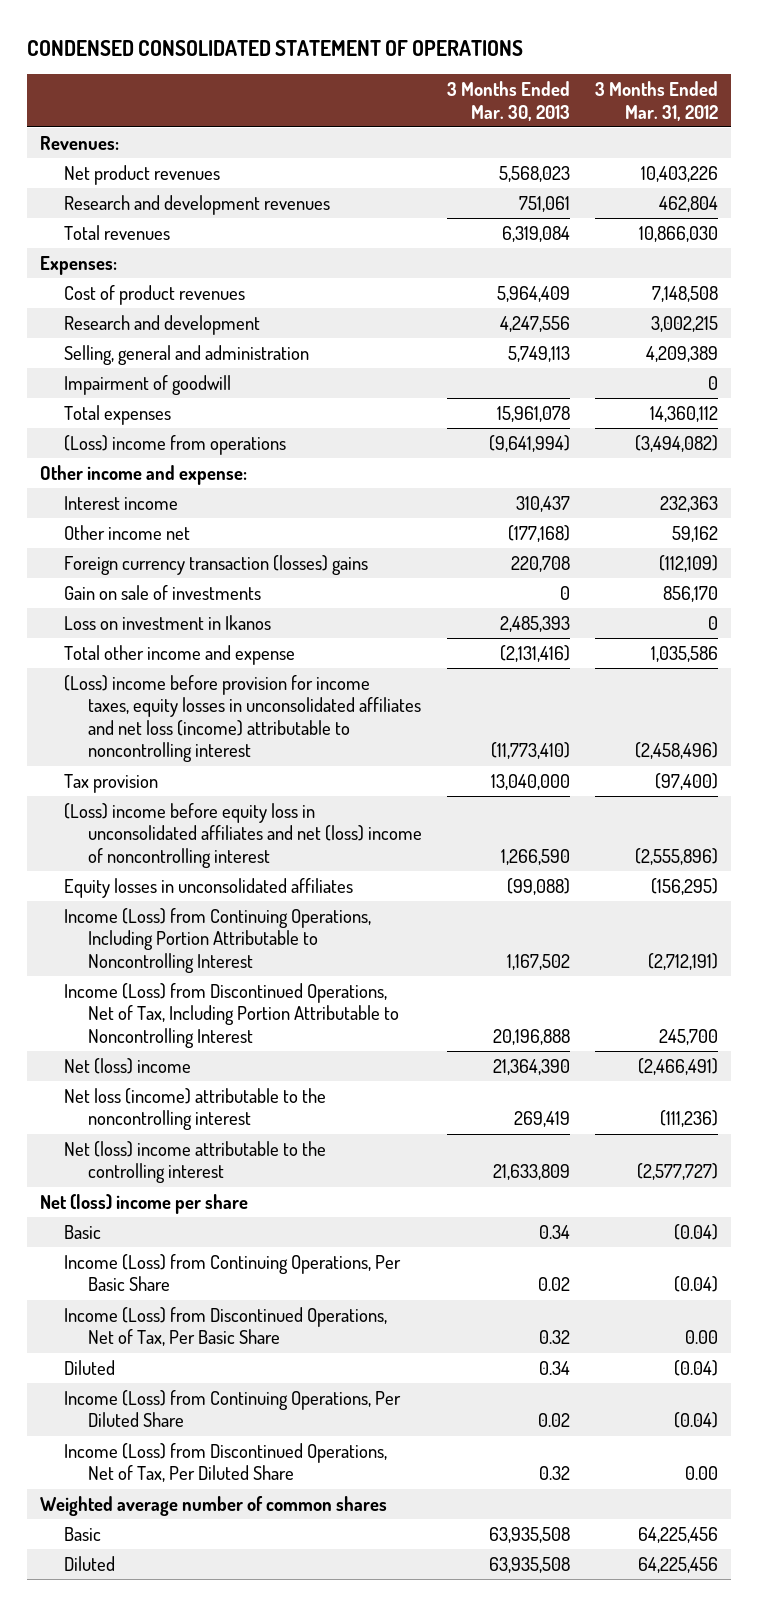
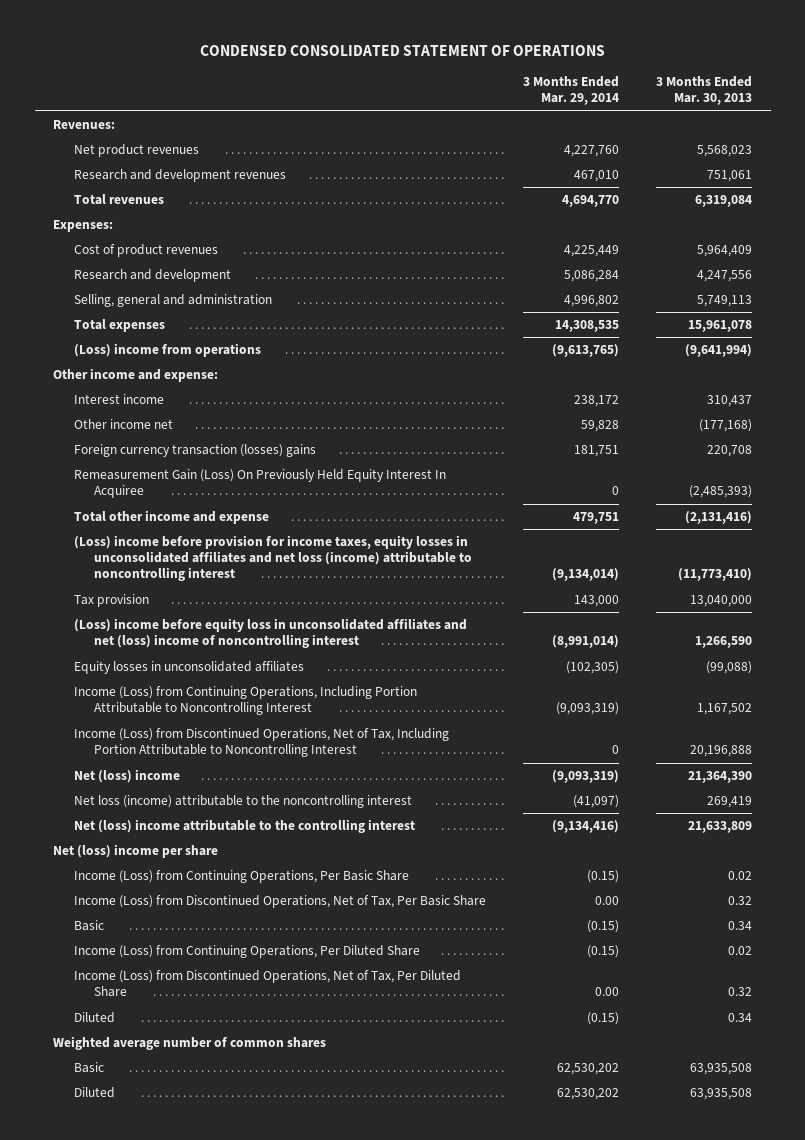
- | 3 Months Ended Mar. 30, 2013 | 3 Months Ended Mar. 31, 2012
+ | 3 Months Ended Mar. 29, 2014 | 3 Months Ended Mar. 30, 2013
- Impairment of goodwill | | 0
- Gain on sale of investments | 0 | 856,170
- Loss on investment in Ikanos | 2,485,393 | 0
+ Remeasurement Gain (Loss) On Previously Held Equity Interest In Acquiree | 0 | (2,485,393)
moved down: Basic | (0.15) | 0.34
moved down: Diluted | (0.15) | 0.34

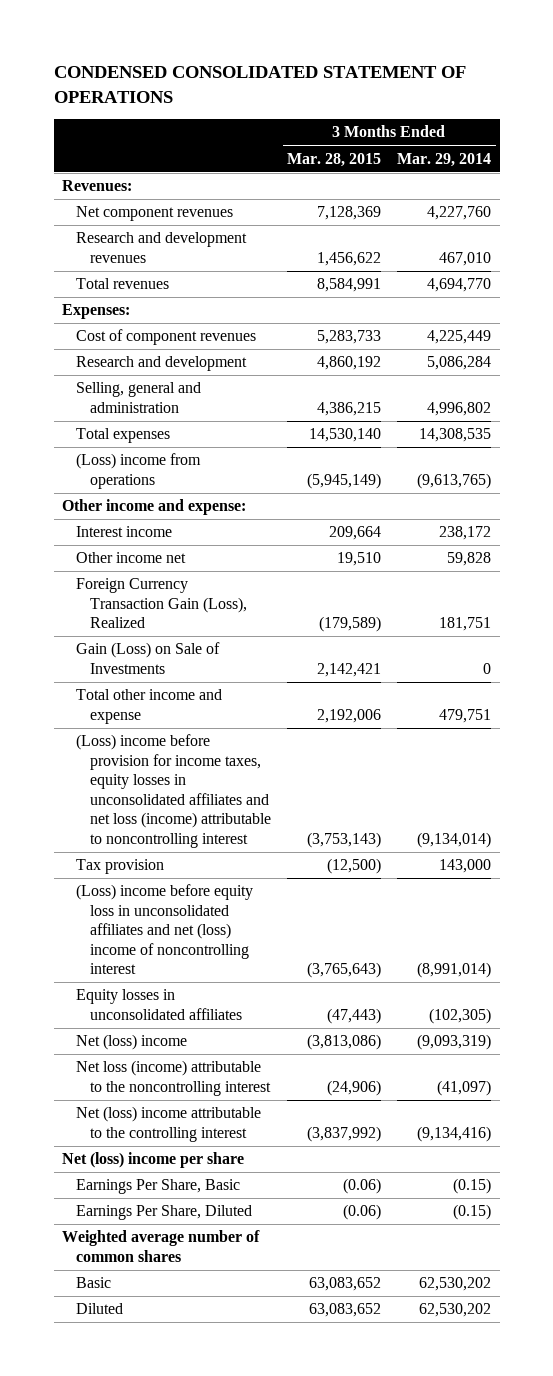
- | 3 Months Ended Mar. 29, 2014 | 3 Months Ended Mar. 30, 2013
+ | 3 Months Ended Mar. 28, 2015 | 3 Months Ended Mar. 29, 2014
- Net product revenues | 4,227,760 | 5,568,023
+ Net component revenues | 7,128,369 | 4,227,760
- Cost of product revenues | 4,225,449 | 5,964,409
+ Cost of component revenues | 5,283,733 | 4,225,449
- Foreign currency transaction (losses) gains | 181,751 | 220,708
- Remeasurement Gain (Loss) On Previously Held Equity Interest In Acquiree | 0 | (2,485,393)
+ Foreign Currency Transaction Gain (Loss), Realized | (179,589) | 181,751
+ Gain (Loss) on Sale of Investments | 2,142,421 | 0
- Income (Loss) from Continuing Operations, Including Portion Attributable to Noncontrolling Interest | (9,093,319) | 1,167,502
- Income (Loss) from Discontinued Operations, Net of Tax, Including Portion Attributable to Noncontrolling Interest | 0 | 20,196,888
- Income (Loss) from Continuing Operations, Per Basic Share | (0.15) | 0.02
- Income (Loss) from Discontinued Operations, Net of Tax, Per Basic Share | 0.00 | 0.32
- Basic | (0.15) | 0.34
- Income (Loss) from Continuing Operations, Per Diluted Share | (0.15) | 0.02
- Income (Loss) from Discontinued Operations, Net of Tax, Per Diluted Share | 0.00 | 0.32
- Diluted | (0.15) | 0.34
+ Earnings Per Share, Basic | (0.06) | (0.15)
+ Earnings Per Share, Diluted | (0.06) | (0.15)

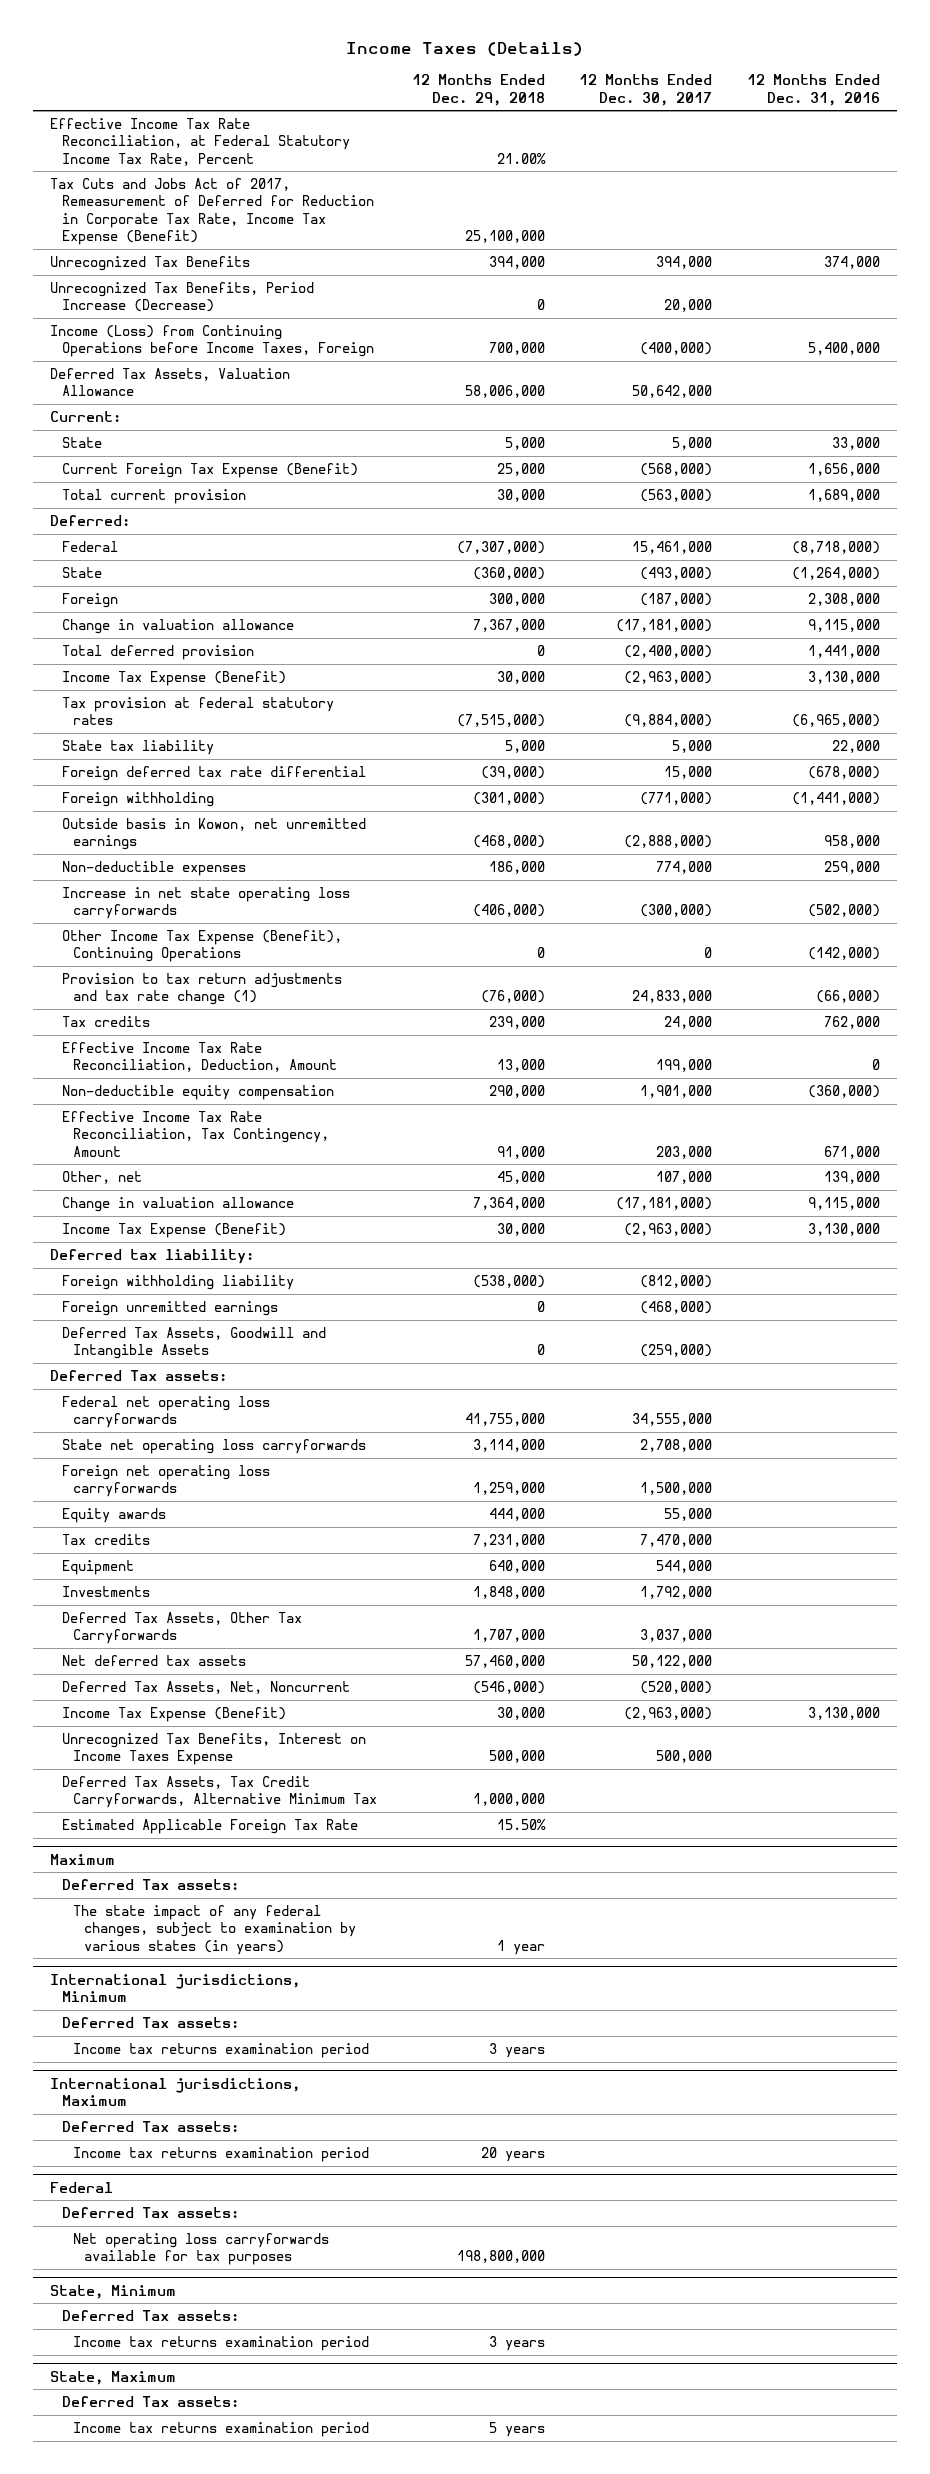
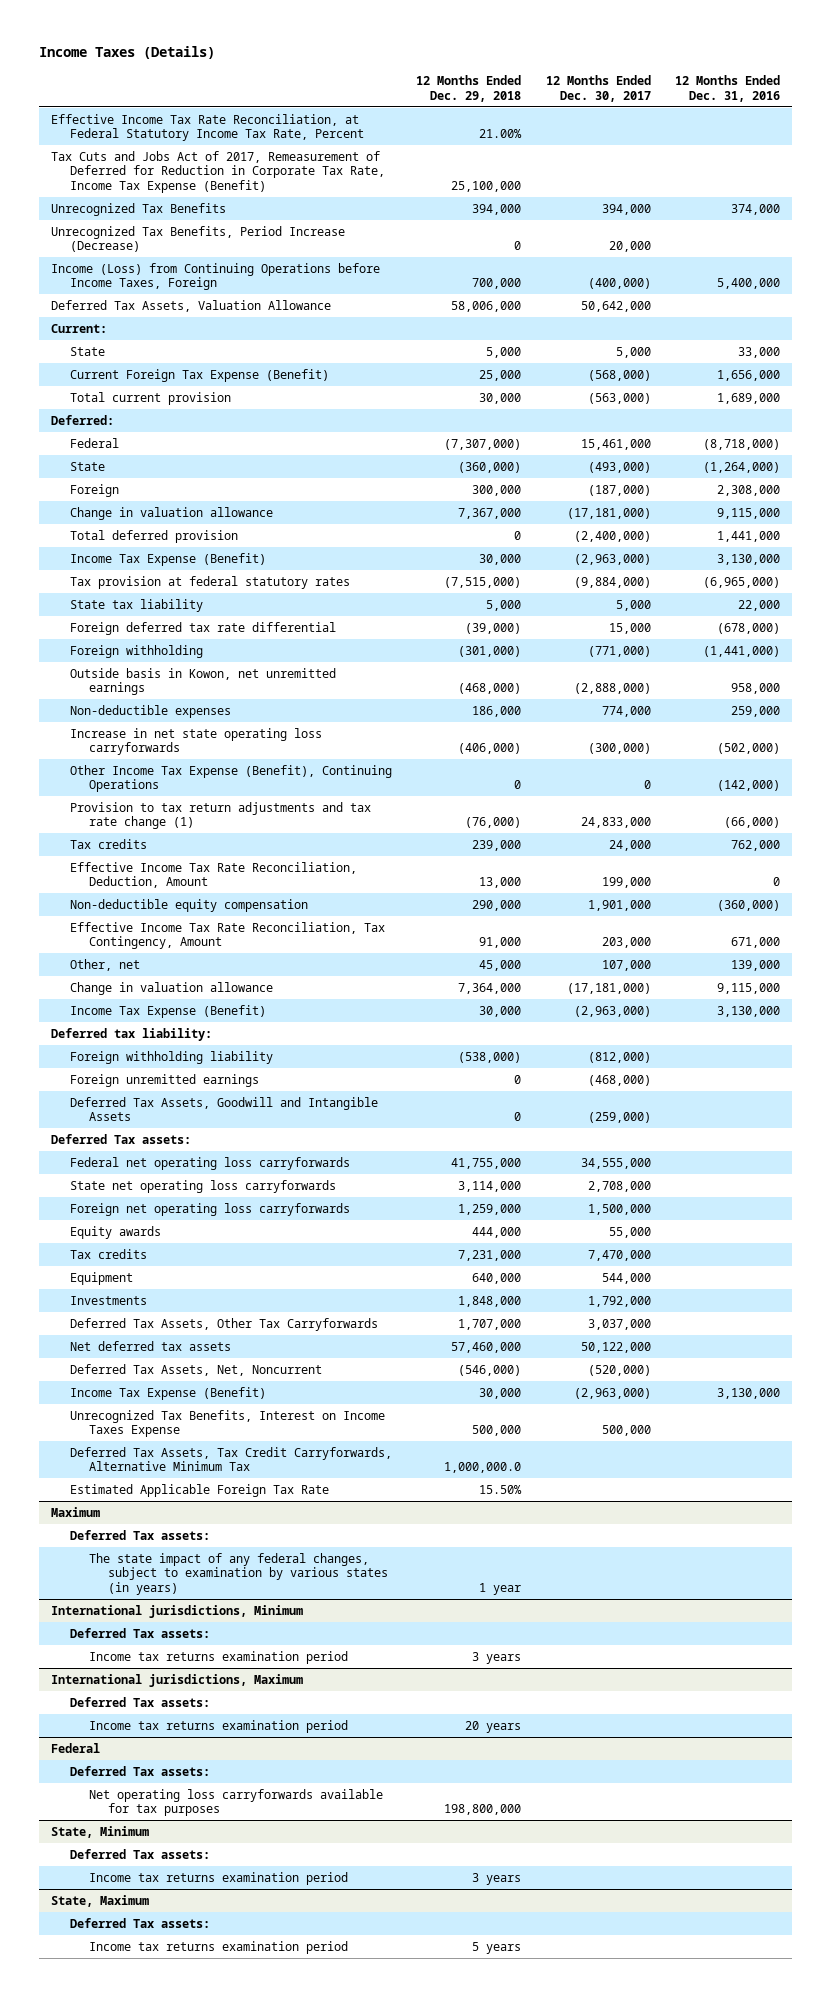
- Deferred Tax Assets, Tax Credit Carryforwards, Alternative Minimum Tax | 1,000,000 | |
+ Deferred Tax Assets, Tax Credit Carryforwards, Alternative Minimum Tax | 1,000,000.0 | |

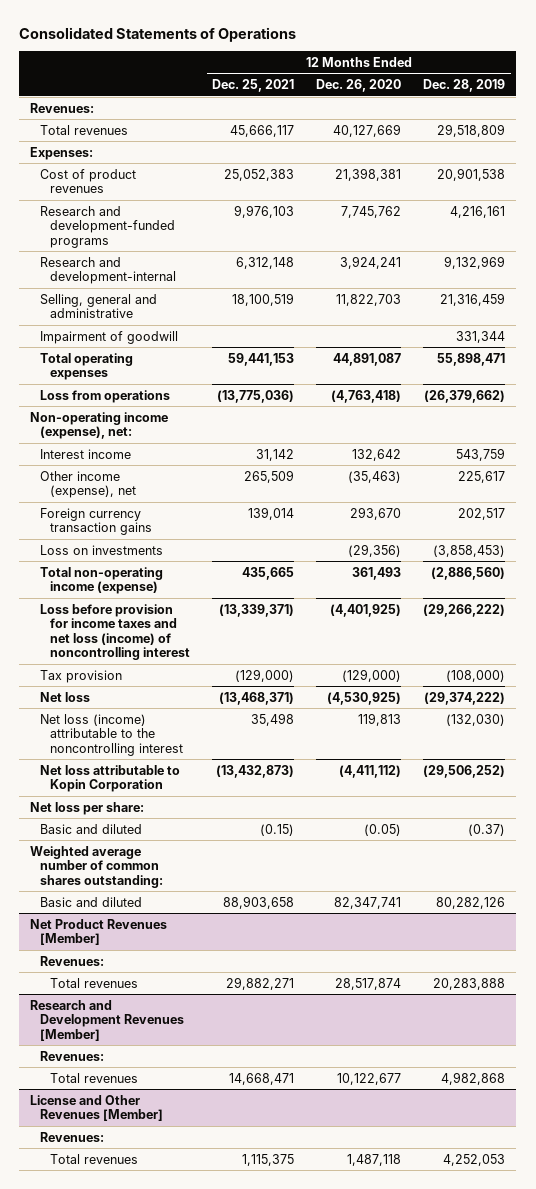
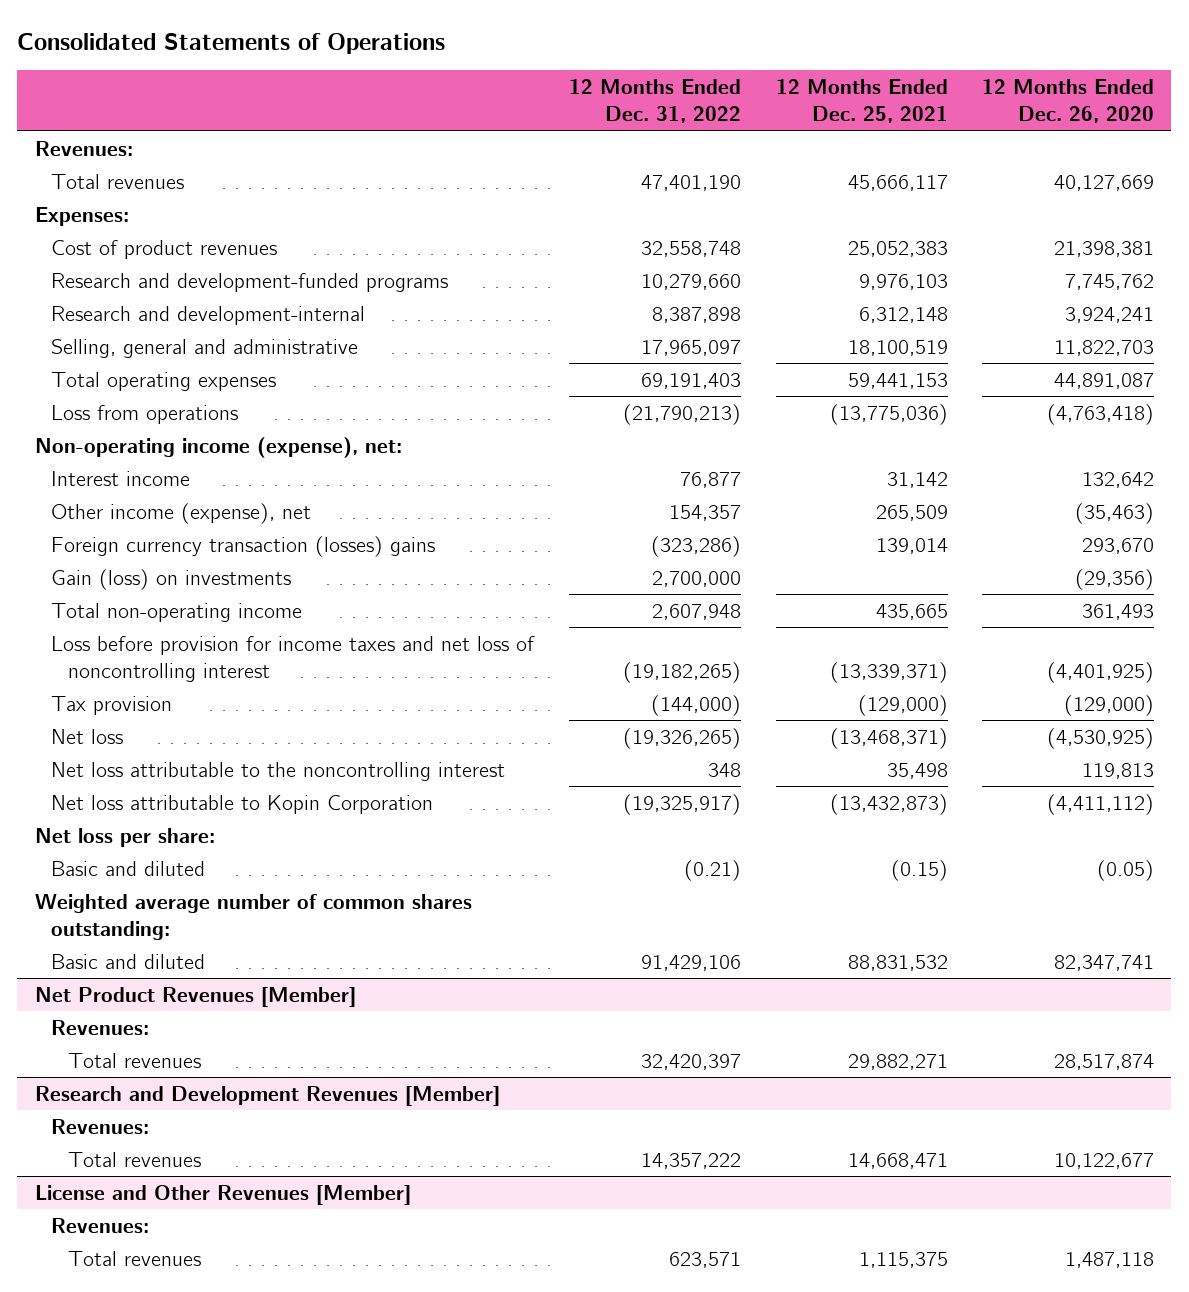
- | 12 Months Ended Dec. 25, 2021 | 12 Months Ended Dec. 26, 2020 | 12 Months Ended Dec. 28, 2019
+ | 12 Months Ended Dec. 31, 2022 | 12 Months Ended Dec. 25, 2021 | 12 Months Ended Dec. 26, 2020
- Impairment of goodwill | | | 331,344
- Foreign currency transaction gains | 139,014 | 293,670 | 202,517
- Loss on investments | | (29,356) | (3,858,453)
- Total non-operating income (expense) | 435,665 | 361,493 | (2,886,560)
- Loss before provision for income taxes and net loss (income) of noncontrolling interest | (13,339,371) | (4,401,925) | (29,266,222)
+ Foreign currency transaction (losses) gains | (323,286) | 139,014 | 293,670
+ Gain (loss) on investments | 2,700,000 | | (29,356)
+ Total non-operating income | 2,607,948 | 435,665 | 361,493
+ Loss before provision for income taxes and net loss of noncontrolling interest | (19,182,265) | (13,339,371) | (4,401,925)
- Net loss (income) attributable to the noncontrolling interest | 35,498 | 119,813 | (132,030)
+ Net loss attributable to the noncontrolling interest | 348 | 35,498 | 119,813
- Basic and diluted | 88,903,658 | 82,347,741 | 80,282,126
+ Basic and diluted | 91,429,106 | 88,831,532 | 82,347,741

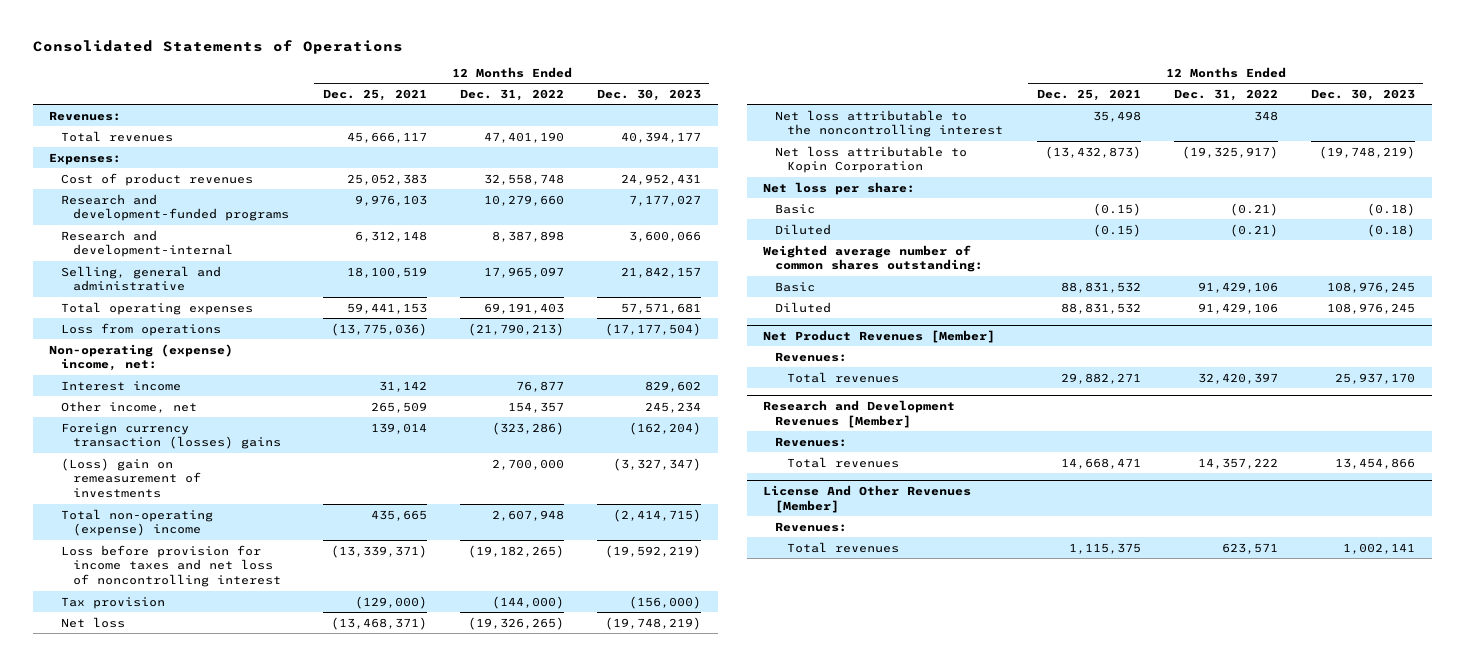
- | 12 Months Ended Dec. 31, 2022 | 12 Months Ended Dec. 25, 2021 | 12 Months Ended Dec. 26, 2020
+ | 12 Months Ended Dec. 25, 2021 | 12 Months Ended Dec. 31, 2022 | 12 Months Ended Dec. 30, 2023
- Non-operating income (expense), net:
+ Non-operating (expense) income, net:
- Other income (expense), net | 154,357 | 265,509 | (35,463)
+ Other income, net | 265,509 | 154,357 | 245,234
- Gain (loss) on investments | 2,700,000 | | (29,356)
- Total non-operating income | 2,607,948 | 435,665 | 361,493
+ (Loss) gain on remeasurement of investments | | 2,700,000 | (3,327,347)
+ Total non-operating (expense) income | 435,665 | 2,607,948 | (2,414,715)
- Basic and diluted | (0.21) | (0.15) | (0.05)
+ Basic | (0.15) | (0.21) | (0.18)
+ Diluted | (0.15) | (0.21) | (0.18)
- Basic and diluted | 91,429,106 | 88,831,532 | 82,347,741
+ Basic | 88,831,532 | 91,429,106 | 108,976,245
+ Diluted | 88,831,532 | 91,429,106 | 108,976,245
- License and Other Revenues [Member]
+ License And Other Revenues [Member]

